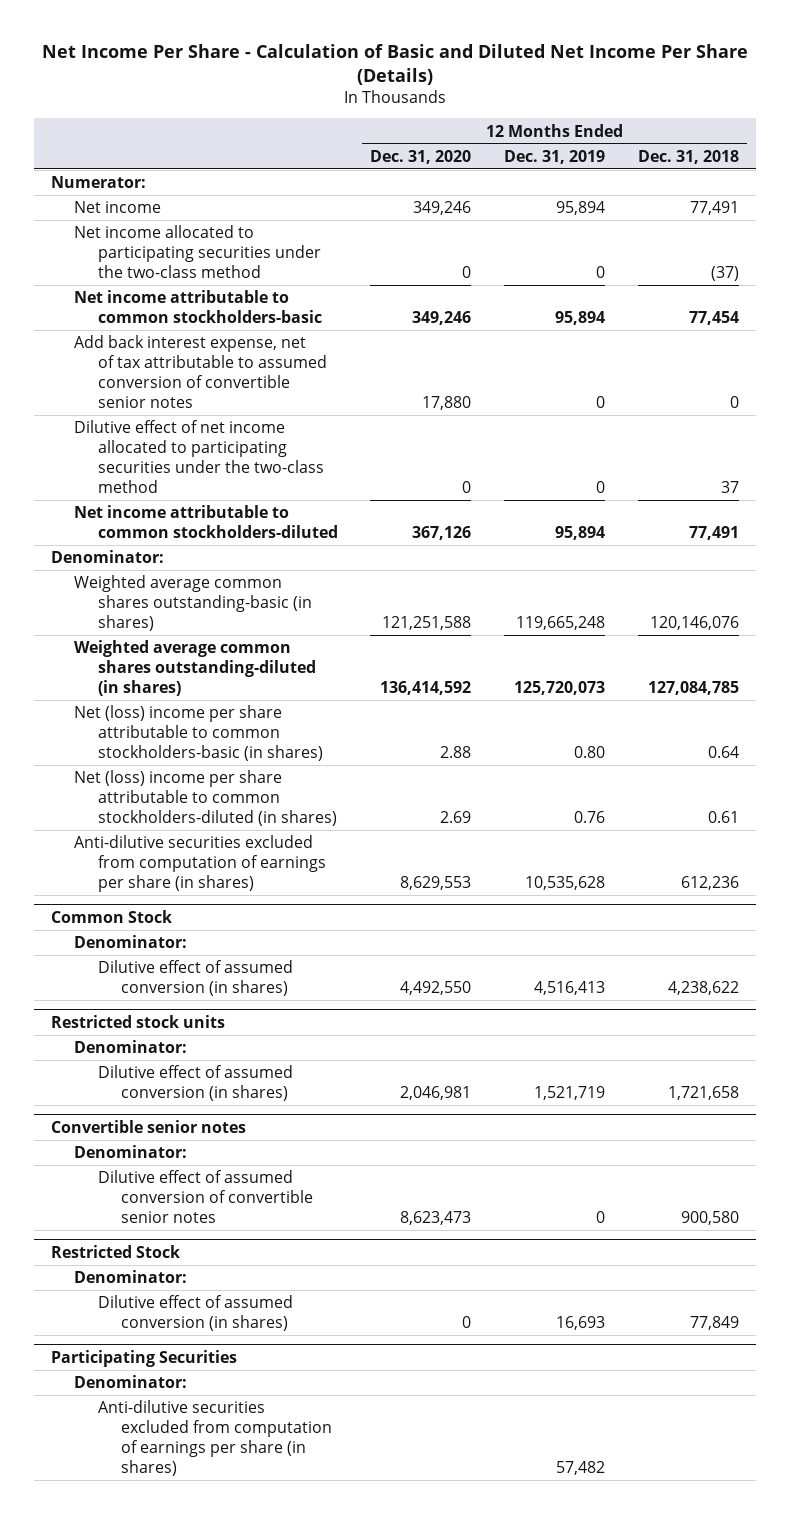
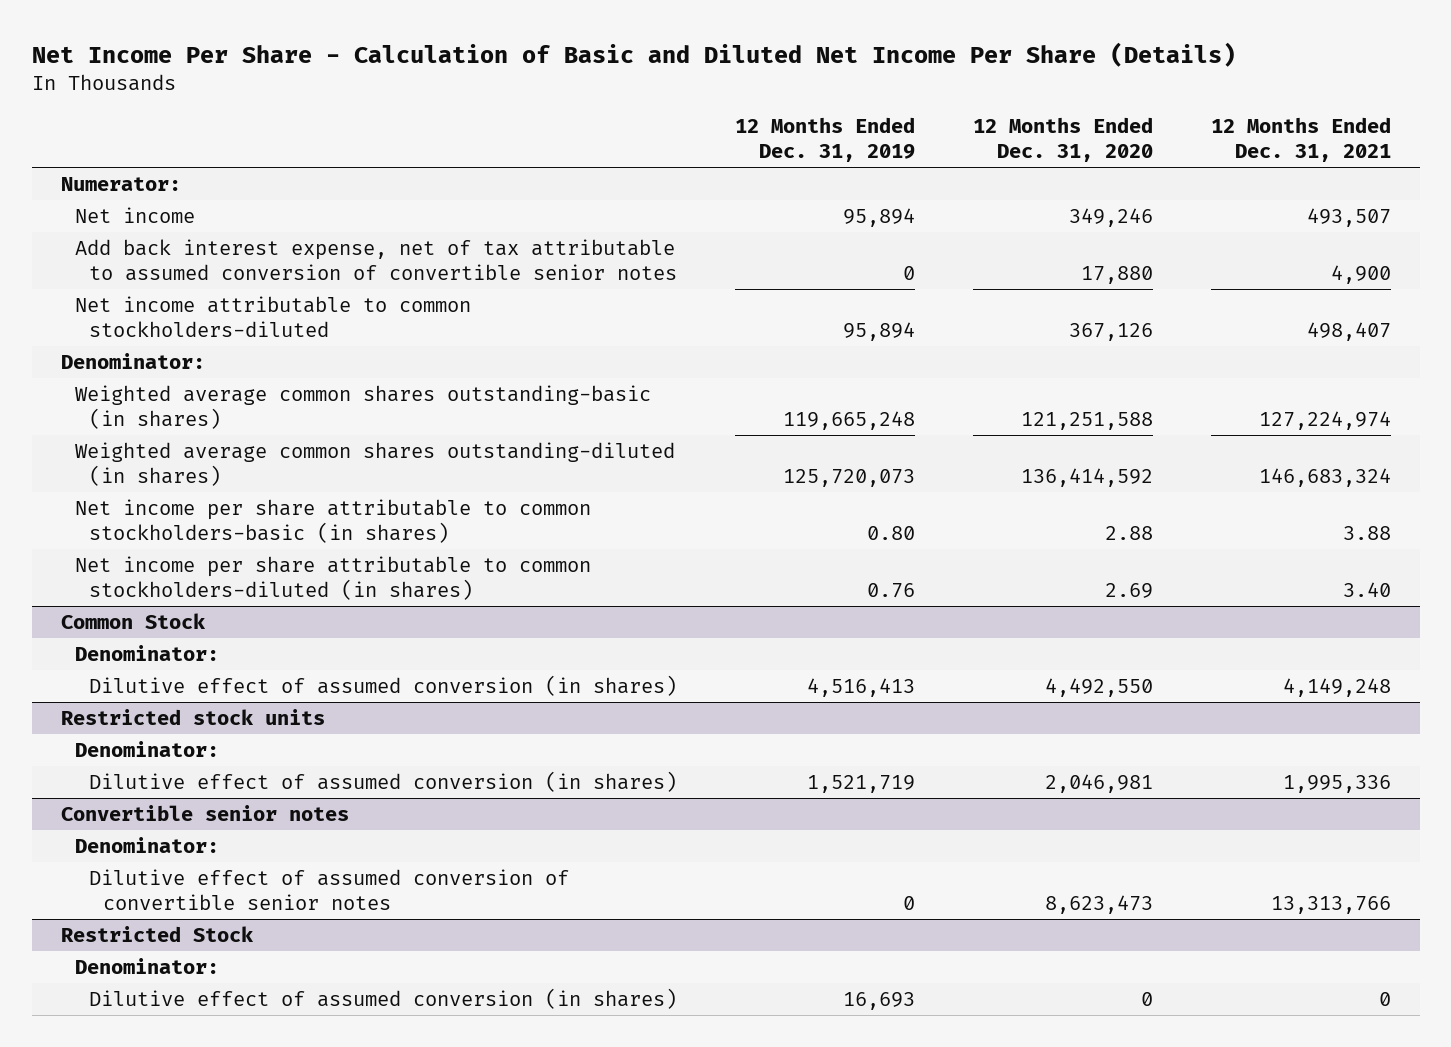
- | 12 Months Ended Dec. 31, 2020 | 12 Months Ended Dec. 31, 2019 | 12 Months Ended Dec. 31, 2018
+ | 12 Months Ended Dec. 31, 2019 | 12 Months Ended Dec. 31, 2020 | 12 Months Ended Dec. 31, 2021
- Net income allocated to participating securities under the two-class method | 0 | 0 | (37)
- Net income attributable to common stockholders-basic | 349,246 | 95,894 | 77,454
- Dilutive effect of net income allocated to participating securities under the two-class method | 0 | 0 | 37
- Net (loss) income per share attributable to common stockholders-basic (in shares) | 2.88 | 0.80 | 0.64
- Net (loss) income per share attributable to common stockholders-diluted (in shares) | 2.69 | 0.76 | 0.61
- Anti-dilutive securities excluded from computation of earnings per share (in shares) | 8,629,553 | 10,535,628 | 612,236
+ Net income per share attributable to common stockholders-basic (in shares) | 0.80 | 2.88 | 3.88
+ Net income per share attributable to common stockholders-diluted (in shares) | 0.76 | 2.69 | 3.40
- Participating Securities
- Denominator:
- Anti-dilutive securities excluded from computation of earnings per share (in shares) | | 57,482 |

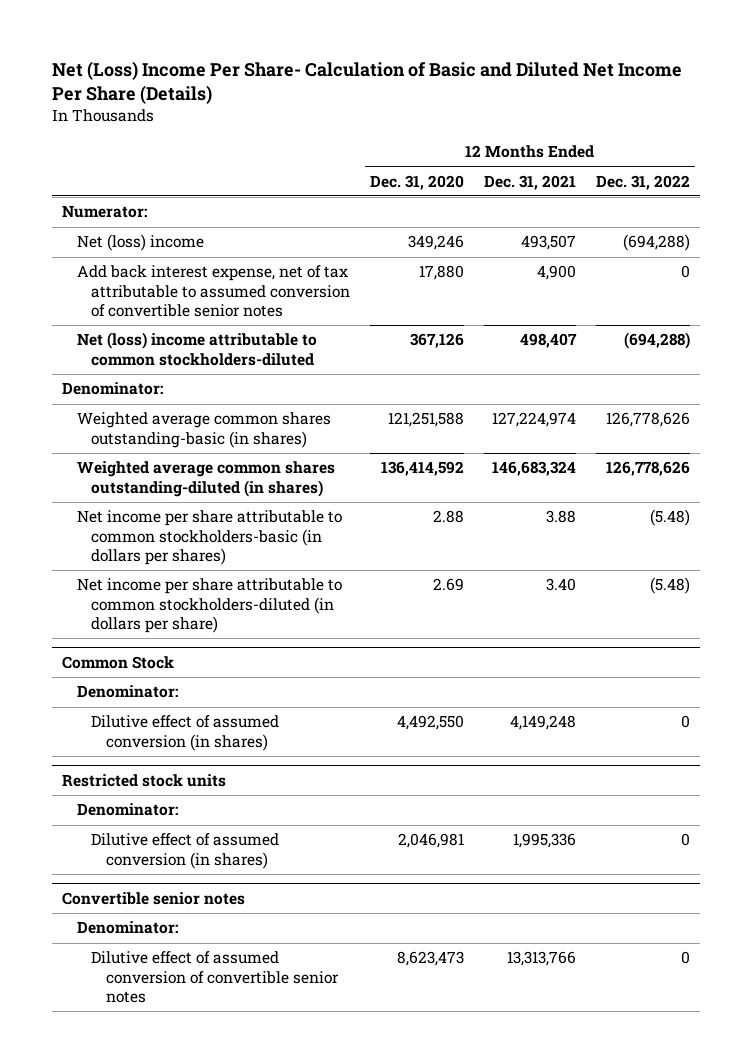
- Net Income Per Share - Calculation of Basic and Diluted Net Income Per Share (Details)
+ Net (Loss) Income Per Share- Calculation of Basic and Diluted Net Income Per Share (Details)
- | 12 Months Ended Dec. 31, 2019 | 12 Months Ended Dec. 31, 2020 | 12 Months Ended Dec. 31, 2021
+ | 12 Months Ended Dec. 31, 2020 | 12 Months Ended Dec. 31, 2021 | 12 Months Ended Dec. 31, 2022
- Net income | 95,894 | 349,246 | 493,507
+ Net (loss) income | 349,246 | 493,507 | (694,288)
- Net income attributable to common stockholders-diluted | 95,894 | 367,126 | 498,407
+ Net (loss) income attributable to common stockholders-diluted | 367,126 | 498,407 | (694,288)
- Net income per share attributable to common stockholders-basic (in shares) | 0.80 | 2.88 | 3.88
- Net income per share attributable to common stockholders-diluted (in shares) | 0.76 | 2.69 | 3.40
+ Net income per share attributable to common stockholders-basic (in dollars per shares) | 2.88 | 3.88 | (5.48)
+ Net income per share attributable to common stockholders-diluted (in dollars per share) | 2.69 | 3.40 | (5.48)
- Restricted Stock
- Denominator:
- Dilutive effect of assumed conversion (in shares) | 16,693 | 0 | 0

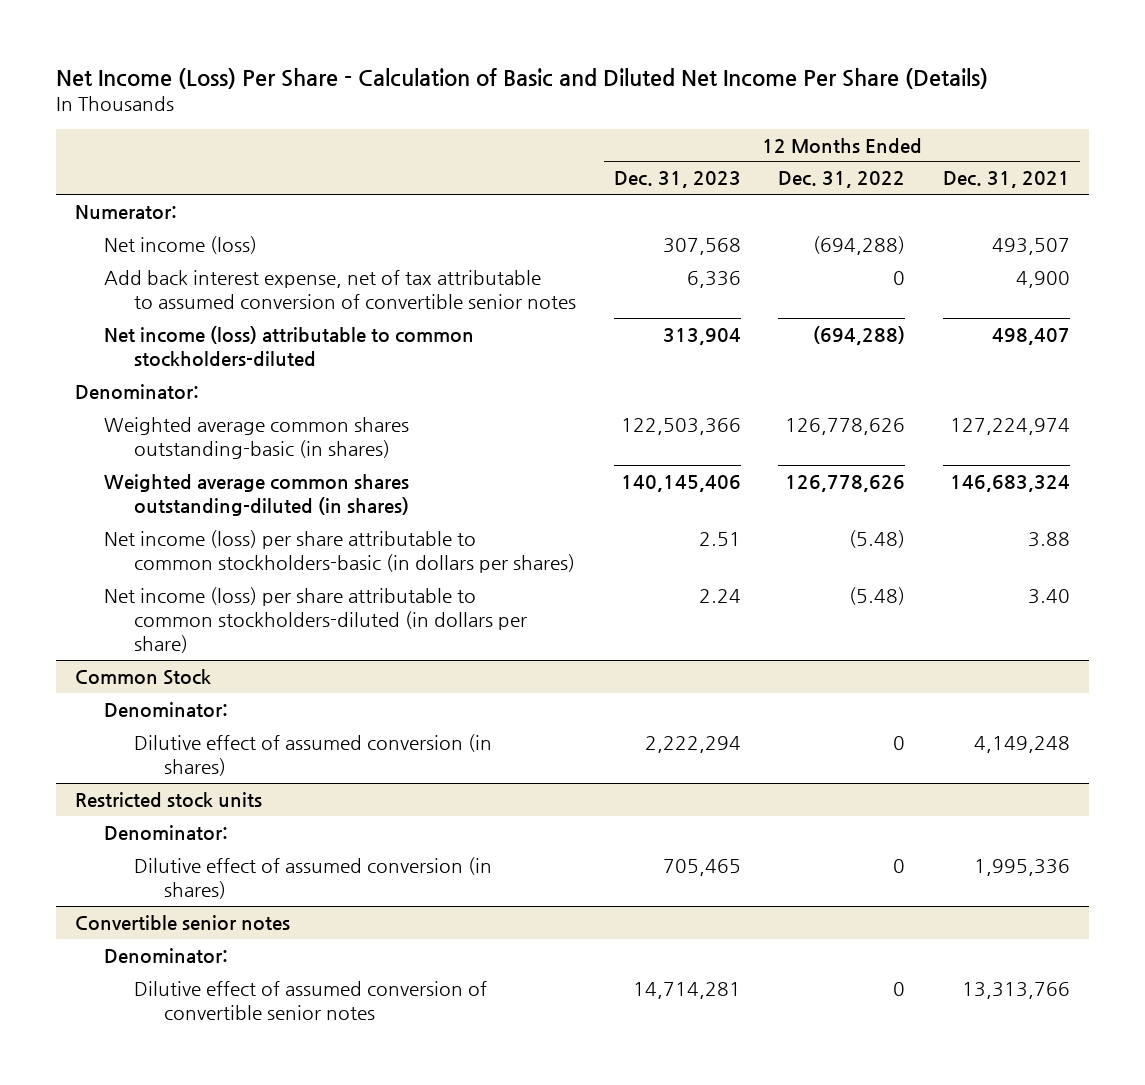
- Net (Loss) Income Per Share- Calculation of Basic and Diluted Net Income Per Share (Details)
+ Net Income (Loss) Per Share - Calculation of Basic and Diluted Net Income Per Share (Details)
- | 12 Months Ended Dec. 31, 2020 | 12 Months Ended Dec. 31, 2021 | 12 Months Ended Dec. 31, 2022
+ | 12 Months Ended Dec. 31, 2023 | 12 Months Ended Dec. 31, 2022 | 12 Months Ended Dec. 31, 2021
- Net (loss) income | 349,246 | 493,507 | (694,288)
+ Net income (loss) | 307,568 | (694,288) | 493,507
- Net (loss) income attributable to common stockholders-diluted | 367,126 | 498,407 | (694,288)
+ Net income (loss) attributable to common stockholders-diluted | 313,904 | (694,288) | 498,407
- Net income per share attributable to common stockholders-basic (in dollars per shares) | 2.88 | 3.88 | (5.48)
- Net income per share attributable to common stockholders-diluted (in dollars per share) | 2.69 | 3.40 | (5.48)
+ Net income (loss) per share attributable to common stockholders-basic (in dollars per shares) | 2.51 | (5.48) | 3.88
+ Net income (loss) per share attributable to common stockholders-diluted (in dollars per share) | 2.24 | (5.48) | 3.40

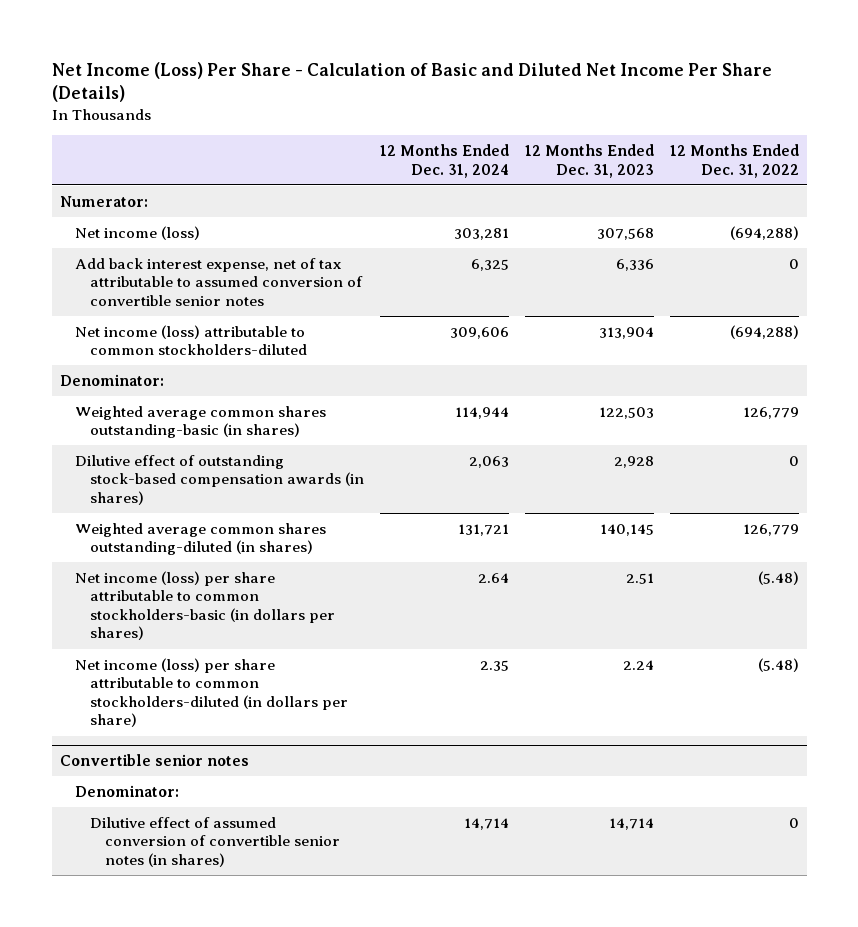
- | 12 Months Ended Dec. 31, 2023 | 12 Months Ended Dec. 31, 2022 | 12 Months Ended Dec. 31, 2021
+ | 12 Months Ended Dec. 31, 2024 | 12 Months Ended Dec. 31, 2023 | 12 Months Ended Dec. 31, 2022
- Weighted average common shares outstanding-basic (in shares) | 122,503,366 | 126,778,626 | 127,224,974
- Weighted average common shares outstanding-diluted (in shares) | 140,145,406 | 126,778,626 | 146,683,324
+ Weighted average common shares outstanding-basic (in shares) | 114,944 | 122,503 | 126,779
+ Dilutive effect of outstanding stock-based compensation awards (in shares) | 2,063 | 2,928 | 0
+ Weighted average common shares outstanding-diluted (in shares) | 131,721 | 140,145 | 126,779
- Common Stock
- Denominator:
- Dilutive effect of assumed conversion (in shares) | 2,222,294 | 0 | 4,149,248
- Restricted stock units
- Denominator:
- Dilutive effect of assumed conversion (in shares) | 705,465 | 0 | 1,995,336
@ Convertible senior notes
- Dilutive effect of assumed conversion of convertible senior notes | 14,714,281 | 0 | 13,313,766
+ Dilutive effect of assumed conversion of convertible senior notes (in shares) | 14,714 | 14,714 | 0

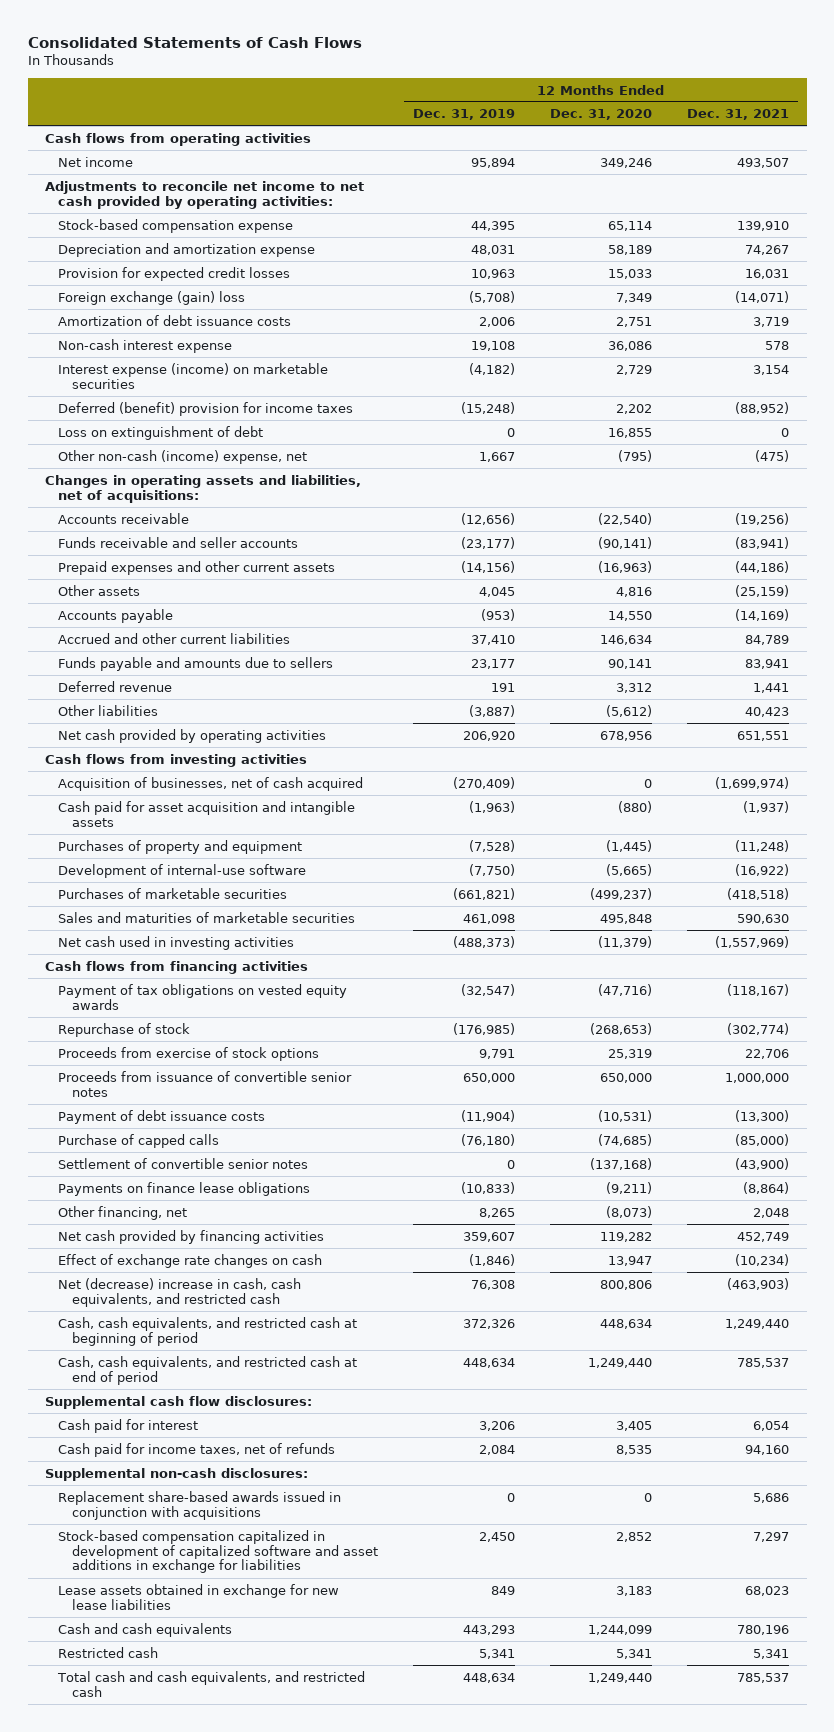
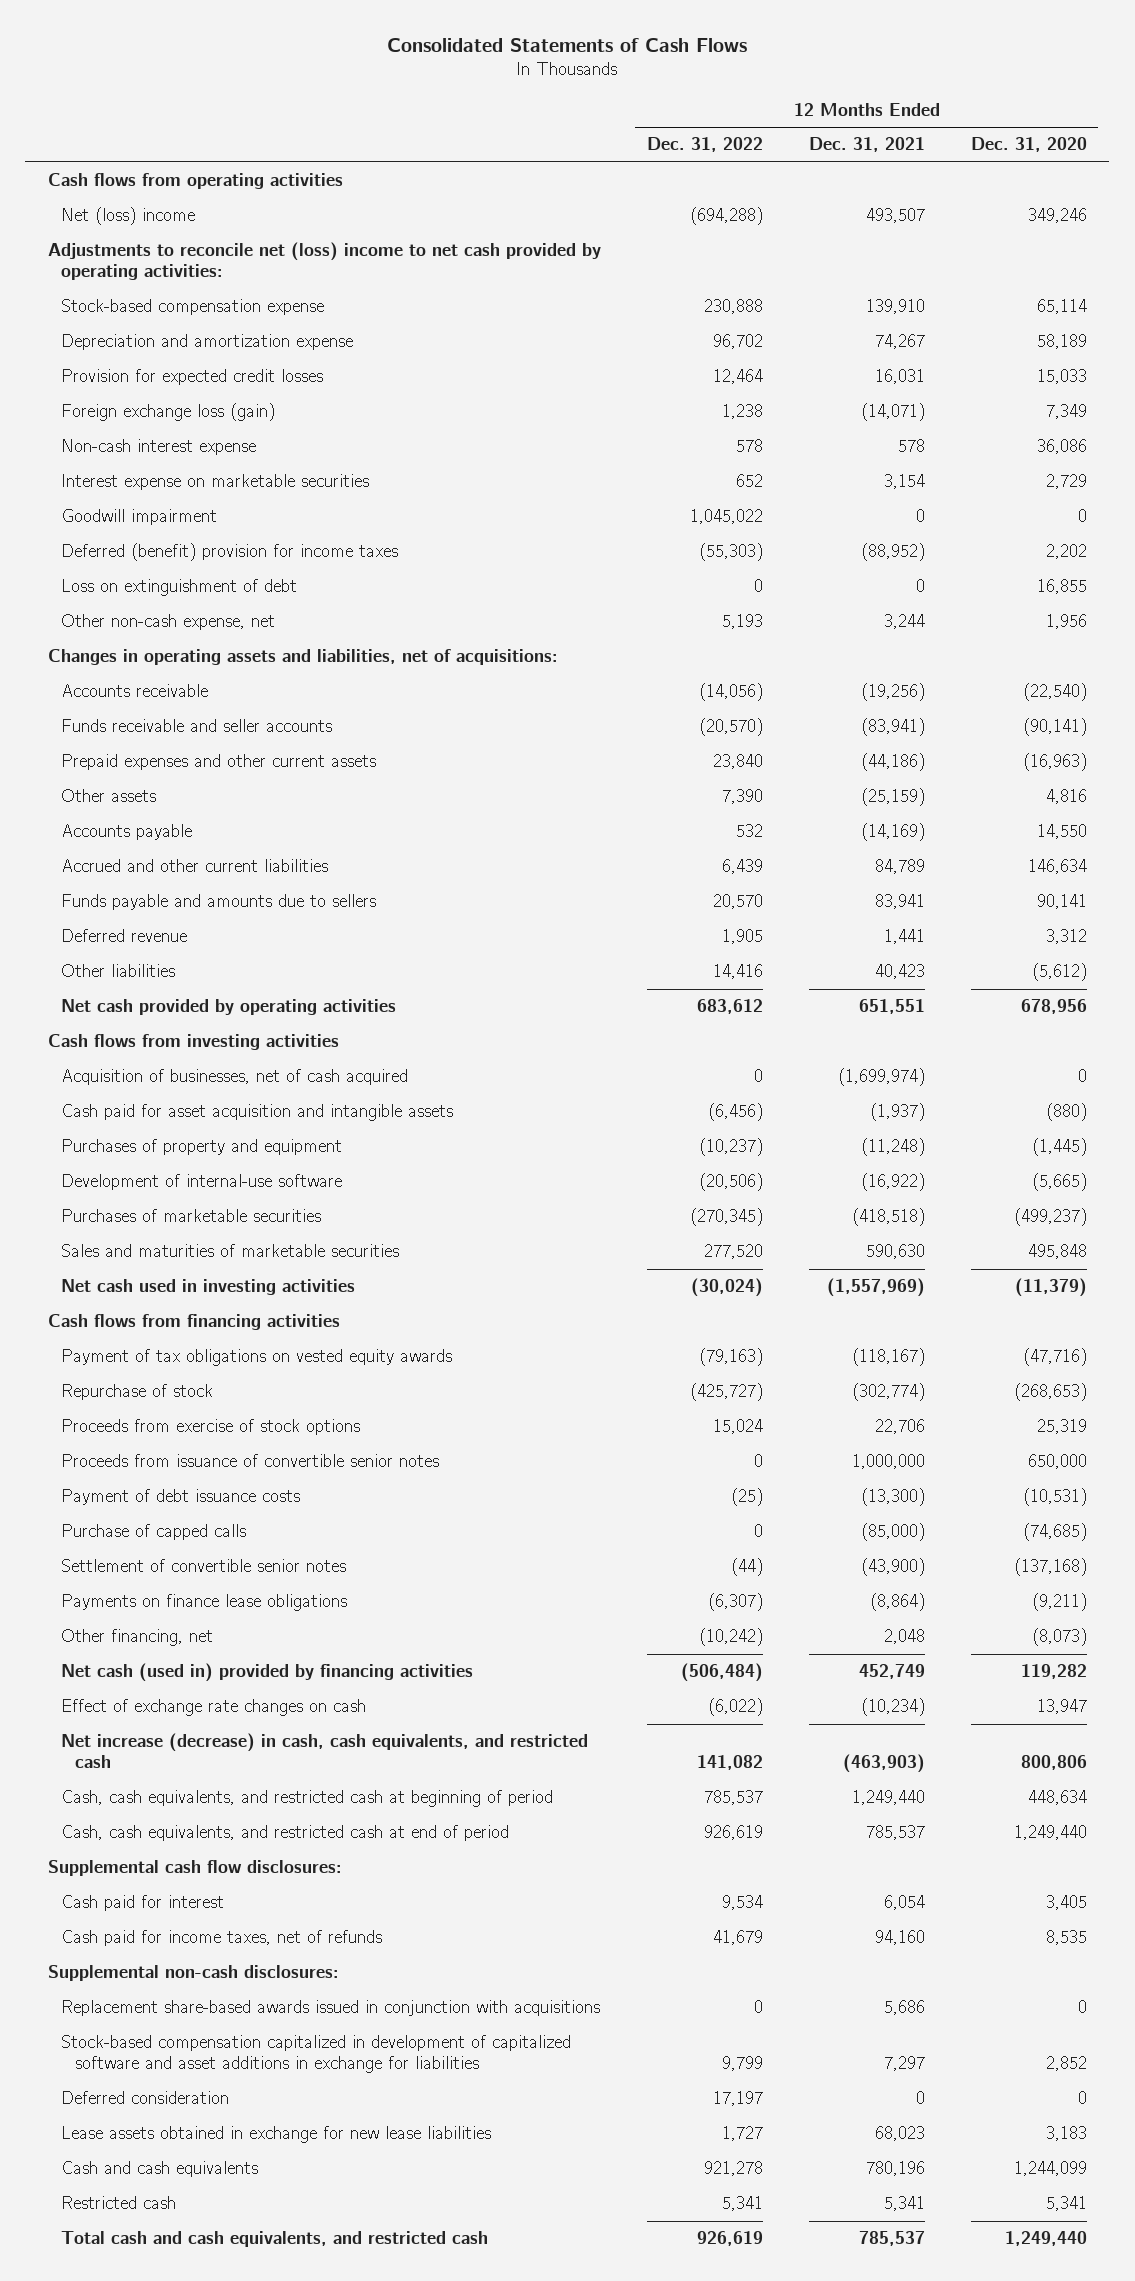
- | 12 Months Ended Dec. 31, 2019 | 12 Months Ended Dec. 31, 2020 | 12 Months Ended Dec. 31, 2021
+ | 12 Months Ended Dec. 31, 2022 | 12 Months Ended Dec. 31, 2021 | 12 Months Ended Dec. 31, 2020
- Net income | 95,894 | 349,246 | 493,507
- Adjustments to reconcile net income to net cash provided by operating activities:
+ Net (loss) income | (694,288) | 493,507 | 349,246
+ Adjustments to reconcile net (loss) income to net cash provided by operating activities:
- Foreign exchange (gain) loss | (5,708) | 7,349 | (14,071)
- Amortization of debt issuance costs | 2,006 | 2,751 | 3,719
+ Foreign exchange loss (gain) | 1,238 | (14,071) | 7,349
- Interest expense (income) on marketable securities | (4,182) | 2,729 | 3,154
+ Interest expense on marketable securities | 652 | 3,154 | 2,729
+ Goodwill impairment | 1,045,022 | 0 | 0
- Other non-cash (income) expense, net | 1,667 | (795) | (475)
+ Other non-cash expense, net | 5,193 | 3,244 | 1,956
- Net cash provided by financing activities | 359,607 | 119,282 | 452,749
+ Net cash (used in) provided by financing activities | (506,484) | 452,749 | 119,282
- Net (decrease) increase in cash, cash equivalents, and restricted cash | 76,308 | 800,806 | (463,903)
+ Net increase (decrease) in cash, cash equivalents, and restricted cash | 141,082 | (463,903) | 800,806
+ Deferred consideration | 17,197 | 0 | 0

